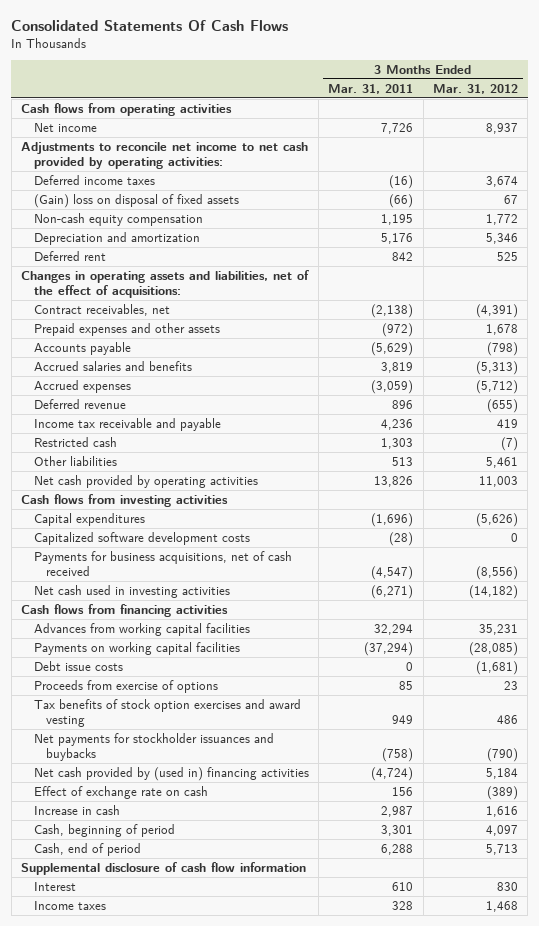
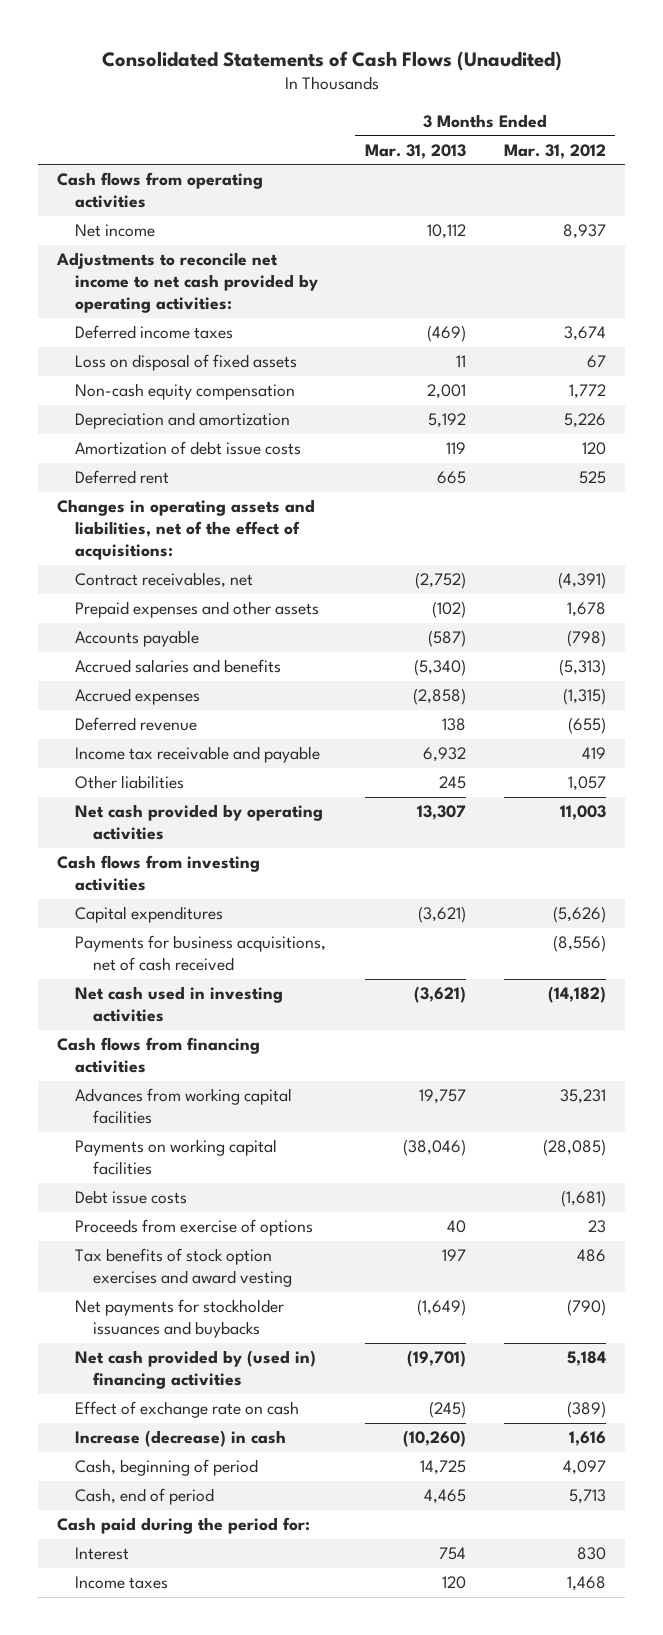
- Consolidated Statements Of Cash Flows
+ Consolidated Statements of Cash Flows (Unaudited)
- | 3 Months Ended Mar. 31, 2011 | 3 Months Ended Mar. 31, 2012
+ | 3 Months Ended Mar. 31, 2013 | 3 Months Ended Mar. 31, 2012
- (Gain) loss on disposal of fixed assets | (66) | 67
+ Loss on disposal of fixed assets | 11 | 67
- Depreciation and amortization | 5,176 | 5,346
+ Depreciation and amortization | 5,192 | 5,226
+ Amortization of debt issue costs | 119 | 120
- Accrued expenses | (3,059) | (5,712)
+ Accrued expenses | (2,858) | (1,315)
- Restricted cash | 1,303 | (7)
- Other liabilities | 513 | 5,461
+ Other liabilities | 245 | 1,057
- Capitalized software development costs | (28) | 0
- Increase in cash | 2,987 | 1,616
+ Increase (decrease) in cash | (10,260) | 1,616
- Supplemental disclosure of cash flow information
+ Cash paid during the period for:

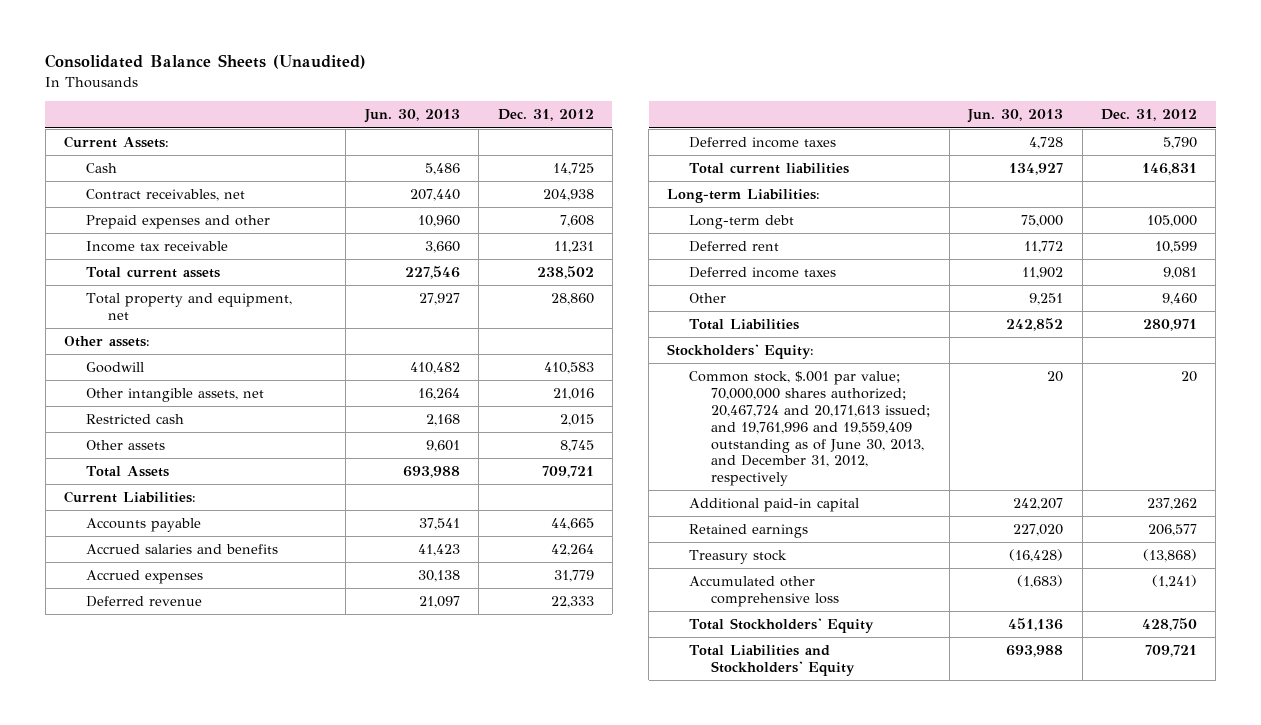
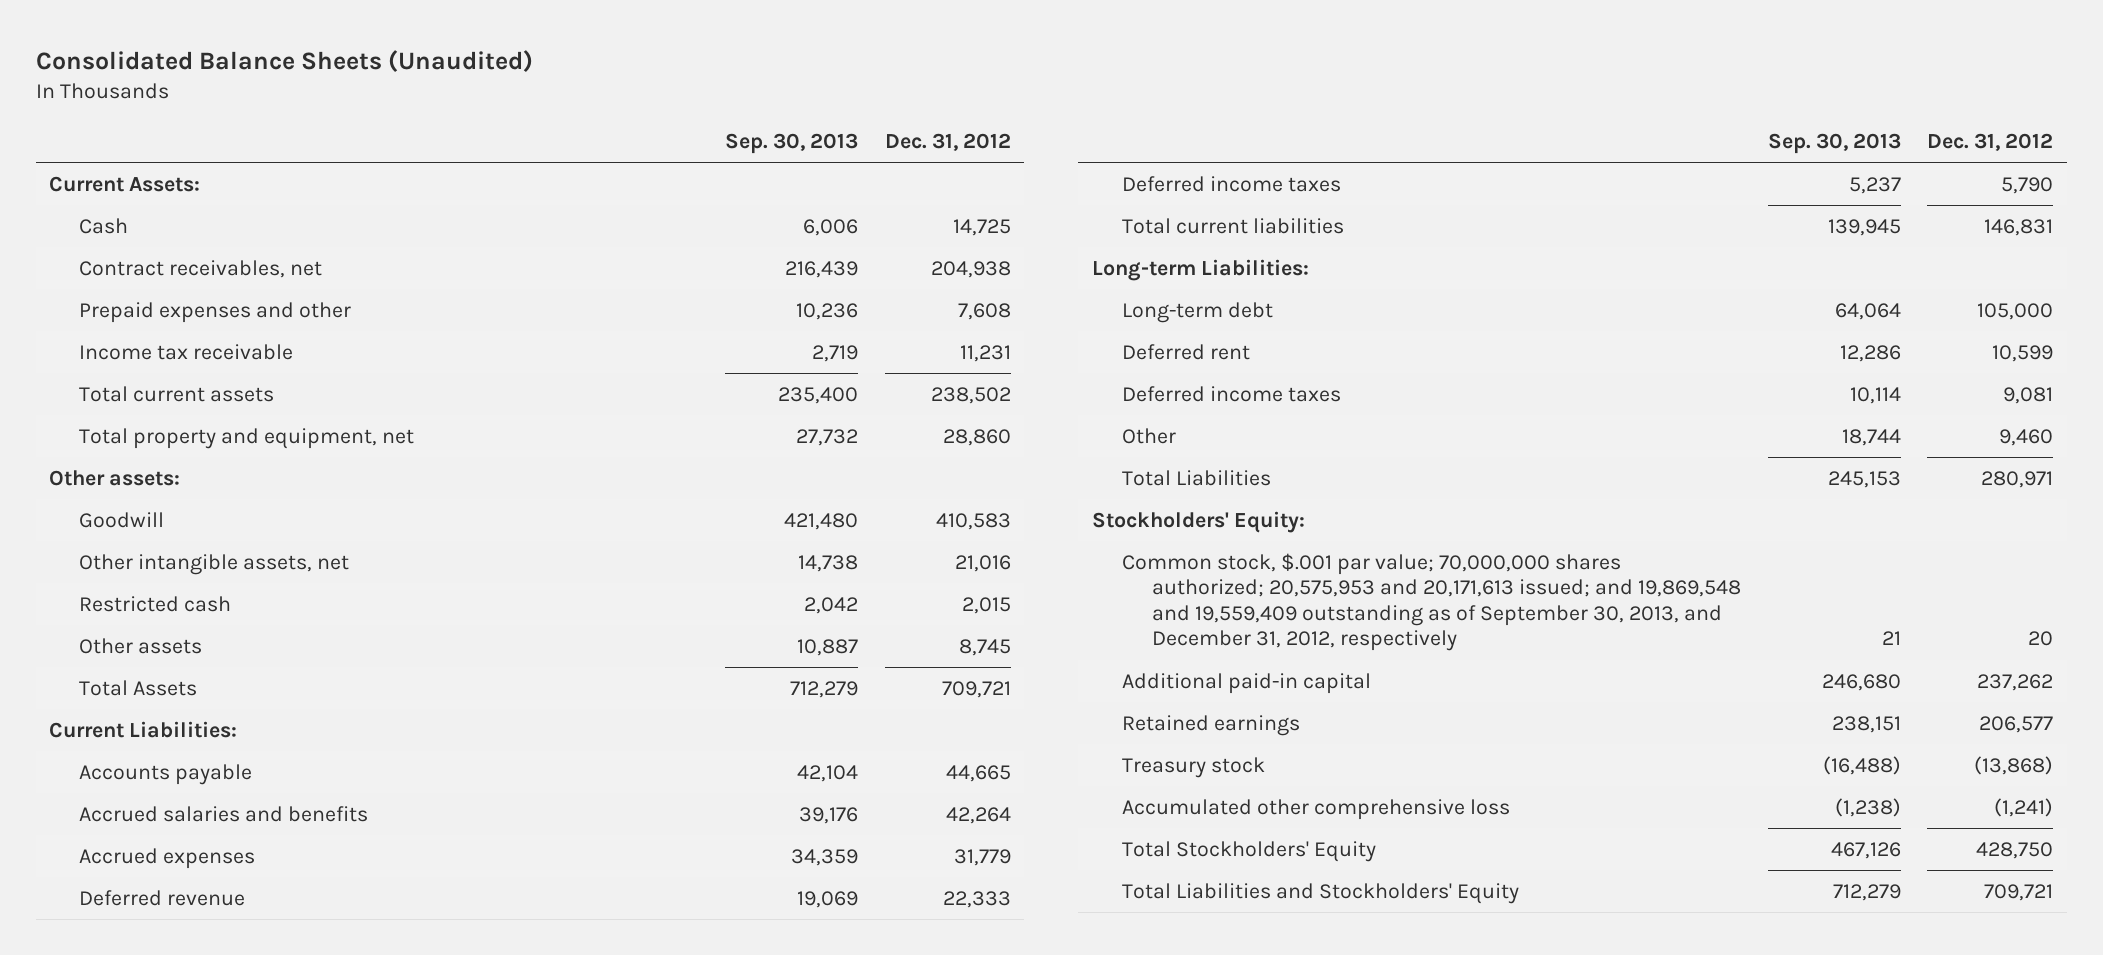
- | Jun. 30, 2013 | Dec. 31, 2012
+ | Sep. 30, 2013 | Dec. 31, 2012
- Common stock, $.001 par value; 70,000,000 shares authorized; 20,467,724 and 20,171,613 issued; and 19,761,996 and 19,559,409 outstanding as of June 30, 2013, and December 31, 2012, respectively | 20 | 20
+ Common stock, $.001 par value; 70,000,000 shares authorized; 20,575,953 and 20,171,613 issued; and 19,869,548 and 19,559,409 outstanding as of September 30, 2013, and December 31, 2012, respectively | 21 | 20

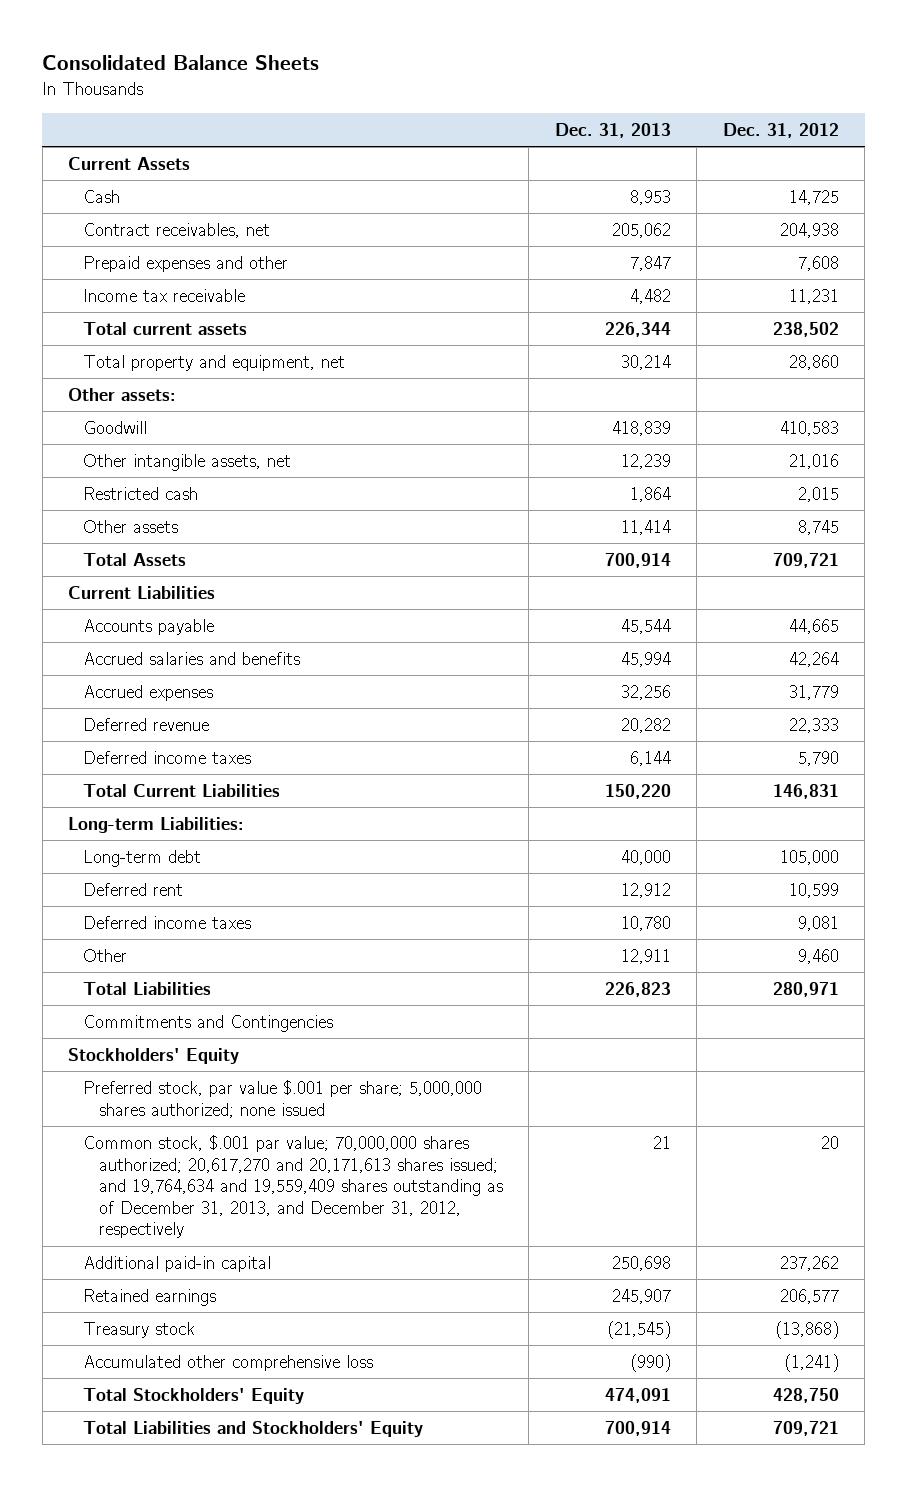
- Consolidated Balance Sheets (Unaudited)
+ Consolidated Balance Sheets
- | Sep. 30, 2013 | Dec. 31, 2012
+ | Dec. 31, 2013 | Dec. 31, 2012
- Current Assets:
+ Current Assets
- Current Liabilities:
+ Current Liabilities
- Total current liabilities | 139,945 | 146,831
+ Total Current Liabilities | 150,220 | 146,831
- Stockholders' Equity:
- Common stock, $.001 par value; 70,000,000 shares authorized; 20,575,953 and 20,171,613 issued; and 19,869,548 and 19,559,409 outstanding as of September 30, 2013, and December 31, 2012, respectively | 21 | 20
+ Commitments and Contingencies
+ Stockholders' Equity
+ Preferred stock, par value $.001 per share; 5,000,000 shares authorized; none issued
+ Common stock, $.001 par value; 70,000,000 shares authorized; 20,617,270 and 20,171,613 shares issued; and 19,764,634 and 19,559,409 shares outstanding as of December 31, 2013, and December 31, 2012, respectively | 21 | 20

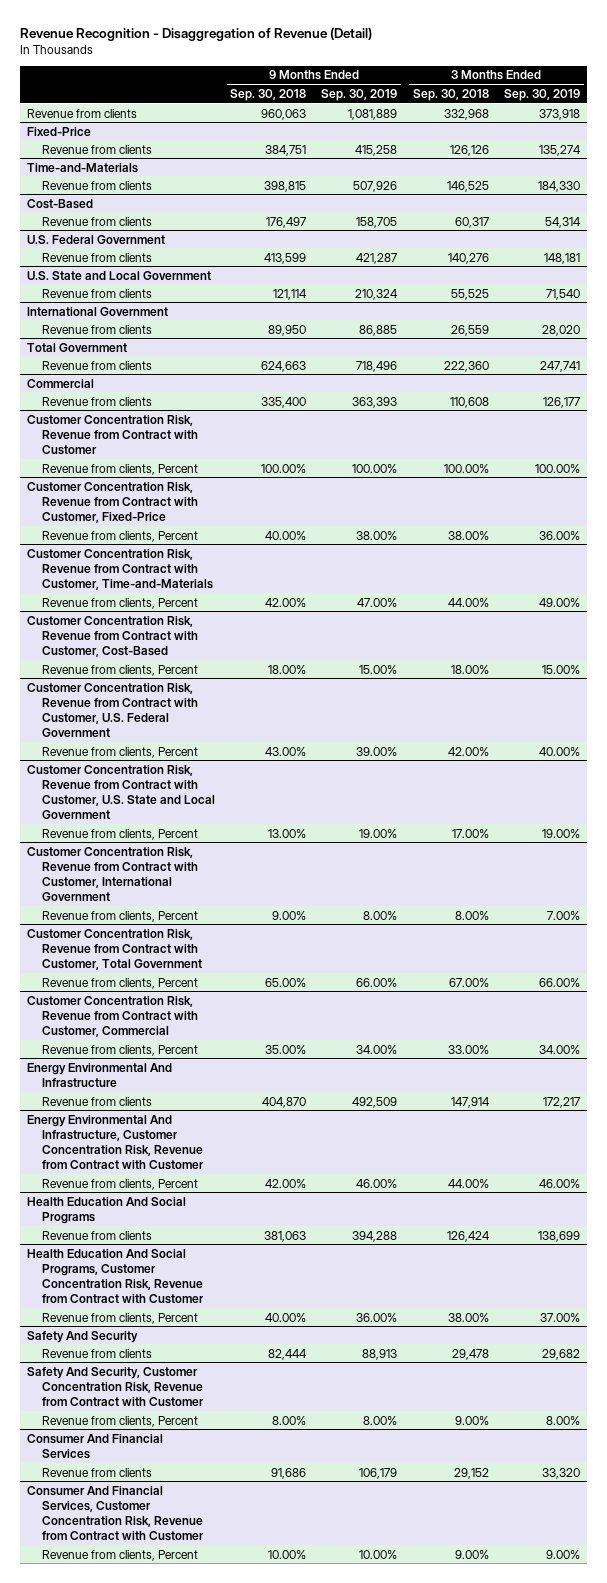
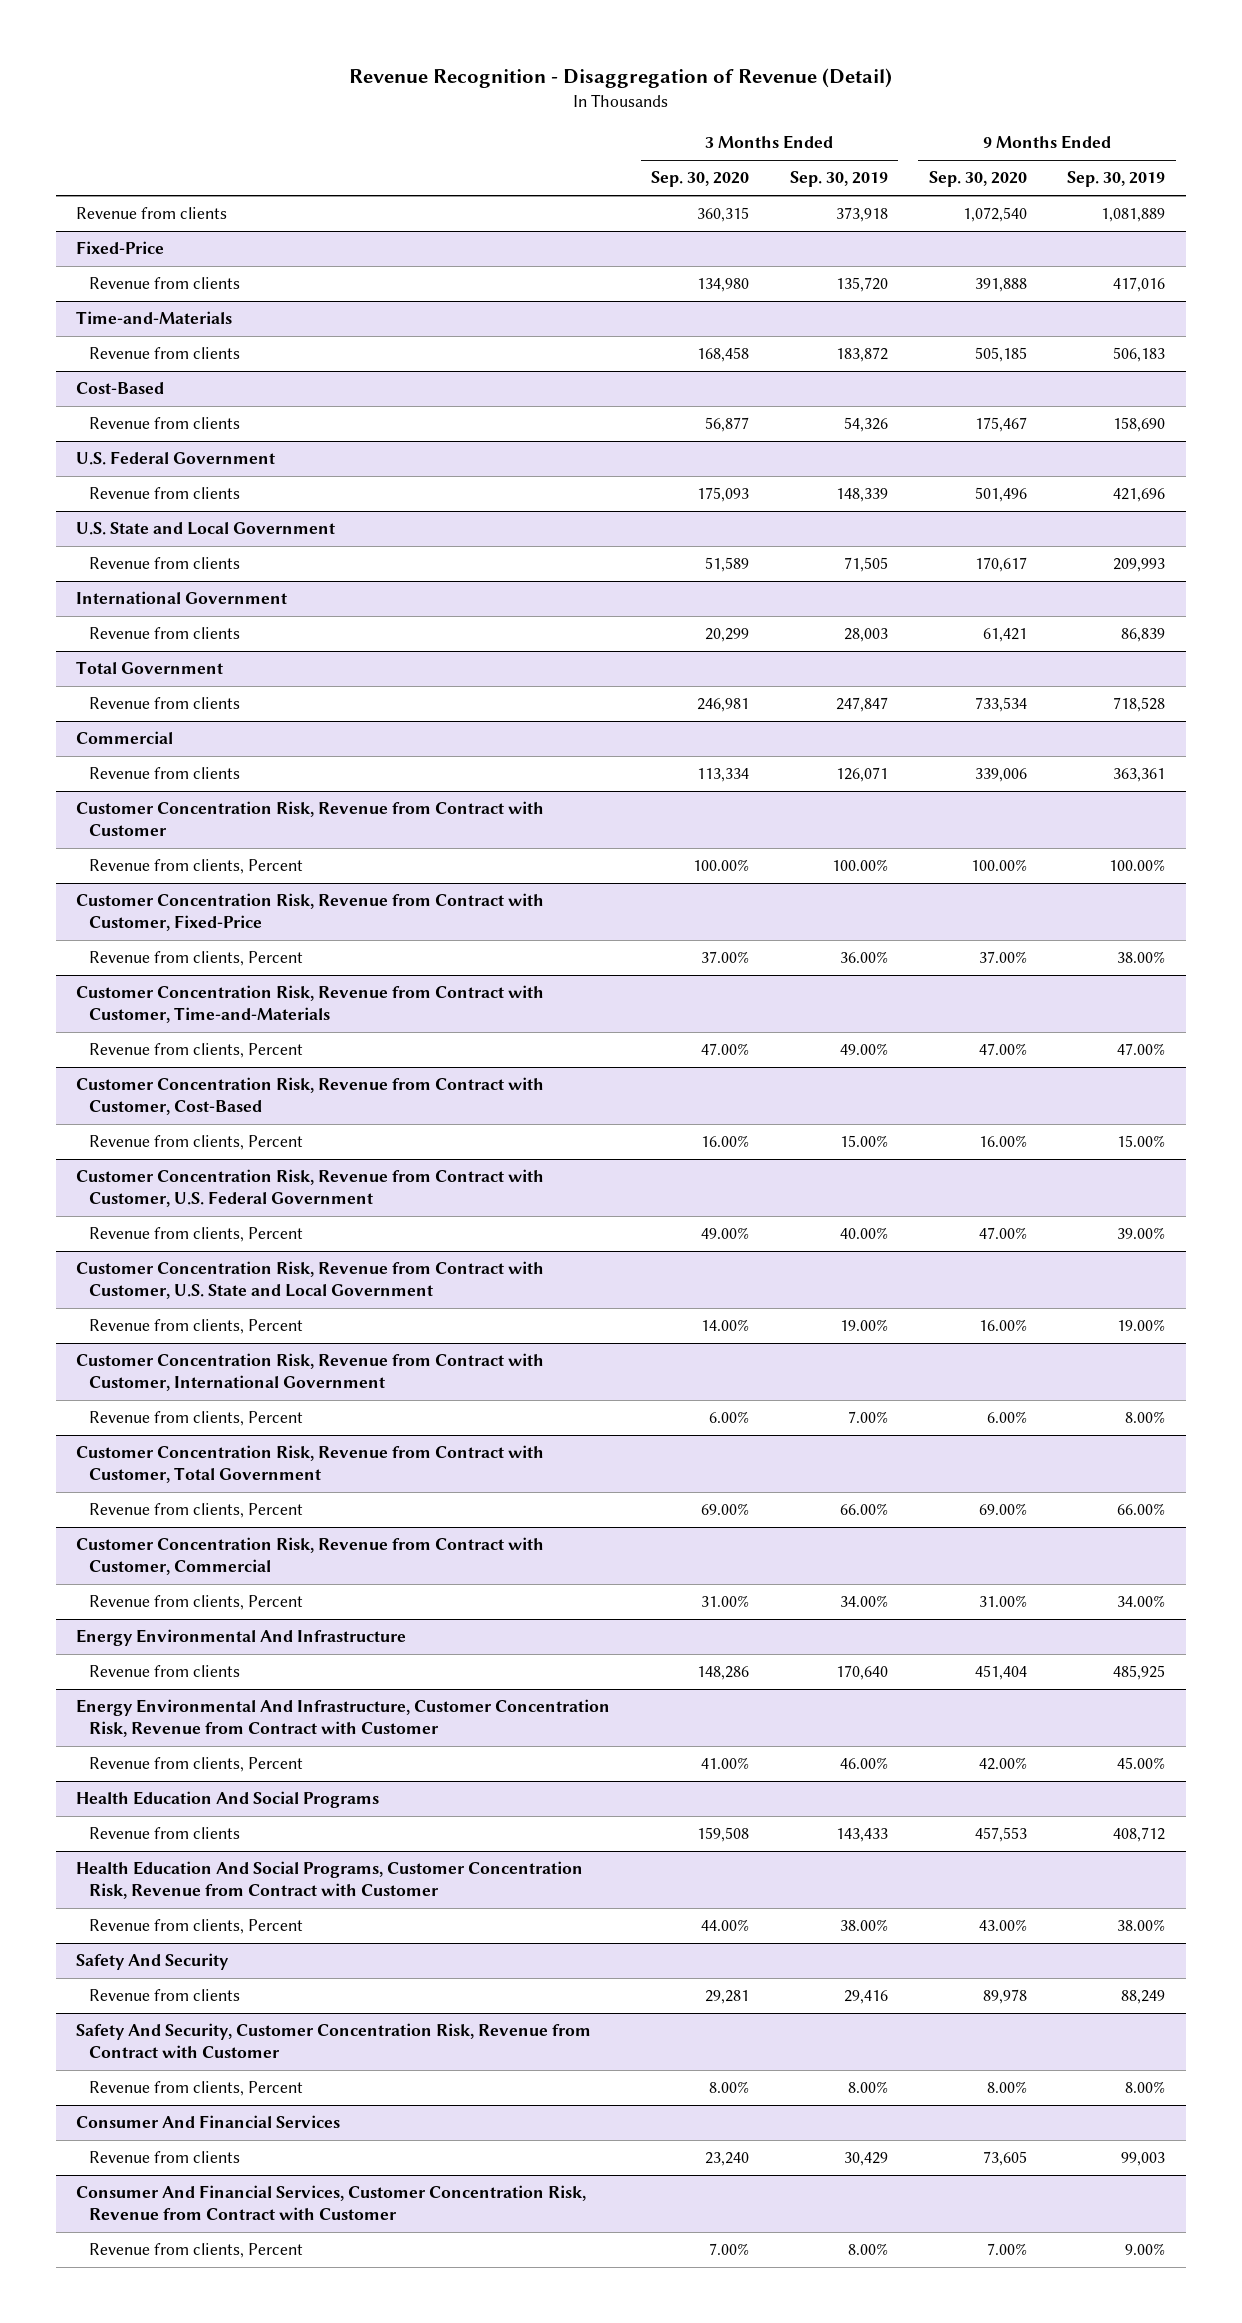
- | 9 Months Ended Sep. 30, 2018 | 9 Months Ended Sep. 30, 2019 | 3 Months Ended Sep. 30, 2018 | 3 Months Ended Sep. 30, 2019
+ | 3 Months Ended Sep. 30, 2020 | 3 Months Ended Sep. 30, 2019 | 9 Months Ended Sep. 30, 2020 | 9 Months Ended Sep. 30, 2019
@ Fixed-Price
- Revenue from clients | 384,751 | 415,258 | 126,126 | 135,274
+ Revenue from clients | 134,980 | 135,720 | 391,888 | 417,016
@ Time-and-Materials
- Revenue from clients | 398,815 | 507,926 | 146,525 | 184,330
+ Revenue from clients | 168,458 | 183,872 | 505,185 | 506,183
@ Cost-Based
- Revenue from clients | 176,497 | 158,705 | 60,317 | 54,314
+ Revenue from clients | 56,877 | 54,326 | 175,467 | 158,690
@ U.S. Federal Government
- Revenue from clients | 413,599 | 421,287 | 140,276 | 148,181
+ Revenue from clients | 175,093 | 148,339 | 501,496 | 421,696
@ U.S. State and Local Government
- Revenue from clients | 121,114 | 210,324 | 55,525 | 71,540
+ Revenue from clients | 51,589 | 71,505 | 170,617 | 209,993
@ International Government
- Revenue from clients | 89,950 | 86,885 | 26,559 | 28,020
+ Revenue from clients | 20,299 | 28,003 | 61,421 | 86,839
@ Total Government
- Revenue from clients | 624,663 | 718,496 | 222,360 | 247,741
+ Revenue from clients | 246,981 | 247,847 | 733,534 | 718,528
@ Commercial
- Revenue from clients | 335,400 | 363,393 | 110,608 | 126,177
+ Revenue from clients | 113,334 | 126,071 | 339,006 | 363,361
@ Energy Environmental And Infrastructure
- Revenue from clients | 404,870 | 492,509 | 147,914 | 172,217
+ Revenue from clients | 148,286 | 170,640 | 451,404 | 485,925
@ Energy Environmental And Infrastructure, Customer Concentration Risk, Revenue from Contract with Customer
- Revenue from clients, Percent | 42.00% | 46.00% | 44.00% | 46.00%
+ Revenue from clients, Percent | 41.00% | 46.00% | 42.00% | 45.00%
@ Health Education And Social Programs
- Revenue from clients | 381,063 | 394,288 | 126,424 | 138,699
+ Revenue from clients | 159,508 | 143,433 | 457,553 | 408,712
@ Health Education And Social Programs, Customer Concentration Risk, Revenue from Contract with Customer
- Revenue from clients, Percent | 40.00% | 36.00% | 38.00% | 37.00%
+ Revenue from clients, Percent | 44.00% | 38.00% | 43.00% | 38.00%
@ Safety And Security
- Revenue from clients | 82,444 | 88,913 | 29,478 | 29,682
+ Revenue from clients | 29,281 | 29,416 | 89,978 | 88,249
@ Consumer And Financial Services
- Revenue from clients | 91,686 | 106,179 | 29,152 | 33,320
+ Revenue from clients | 23,240 | 30,429 | 73,605 | 99,003
@ Consumer And Financial Services, Customer Concentration Risk, Revenue from Contract with Customer
- Revenue from clients, Percent | 10.00% | 10.00% | 9.00% | 9.00%
+ Revenue from clients, Percent | 7.00% | 8.00% | 7.00% | 9.00%

